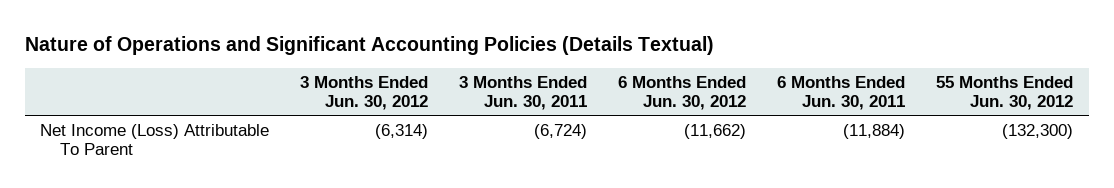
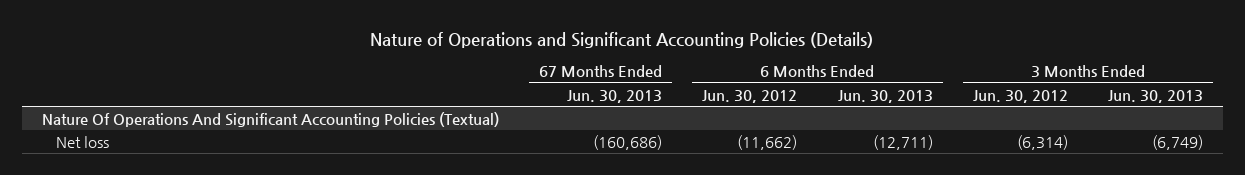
- Nature of Operations and Significant Accounting Policies (Details Textual)
+ Nature of Operations and Significant Accounting Policies (Details)
- | 3 Months Ended Jun. 30, 2012 | 3 Months Ended Jun. 30, 2011 | 6 Months Ended Jun. 30, 2012 | 6 Months Ended Jun. 30, 2011 | 55 Months Ended Jun. 30, 2012
+ | 67 Months Ended Jun. 30, 2013 | 6 Months Ended Jun. 30, 2012 | 6 Months Ended Jun. 30, 2013 | 3 Months Ended Jun. 30, 2012 | 3 Months Ended Jun. 30, 2013
- Net Income (Loss) Attributable To Parent | (6,314) | (6,724) | (11,662) | (11,884) | (132,300)
+ Nature Of Operations And Significant Accounting Policies (Textual)
+ Net loss | (160,686) | (11,662) | (12,711) | (6,314) | (6,749)

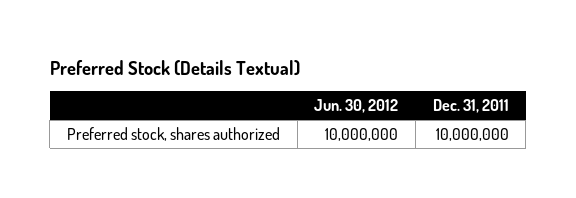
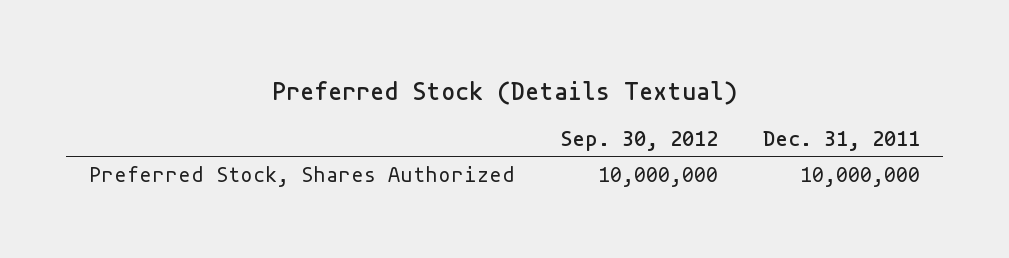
- | Jun. 30, 2012 | Dec. 31, 2011
+ | Sep. 30, 2012 | Dec. 31, 2011
- Preferred stock, shares authorized | 10,000,000 | 10,000,000
+ Preferred Stock, Shares Authorized | 10,000,000 | 10,000,000

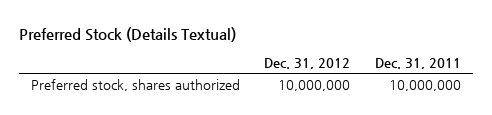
- | Sep. 30, 2012 | Dec. 31, 2011
+ | Dec. 31, 2012 | Dec. 31, 2011
- Preferred Stock, Shares Authorized | 10,000,000 | 10,000,000
+ Preferred stock, shares authorized | 10,000,000 | 10,000,000

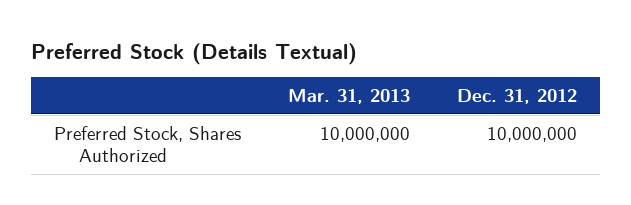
- | Dec. 31, 2012 | Dec. 31, 2011
+ | Mar. 31, 2013 | Dec. 31, 2012
- Preferred stock, shares authorized | 10,000,000 | 10,000,000
+ Preferred Stock, Shares Authorized | 10,000,000 | 10,000,000

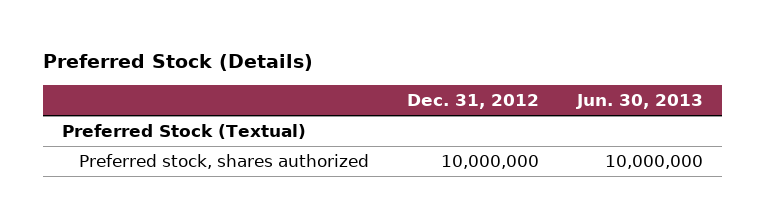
- Preferred Stock (Details Textual)
+ Preferred Stock (Details)
- | Mar. 31, 2013 | Dec. 31, 2012
+ | Dec. 31, 2012 | Jun. 30, 2013
- Preferred Stock, Shares Authorized | 10,000,000 | 10,000,000
+ Preferred Stock (Textual)
+ Preferred stock, shares authorized | 10,000,000 | 10,000,000

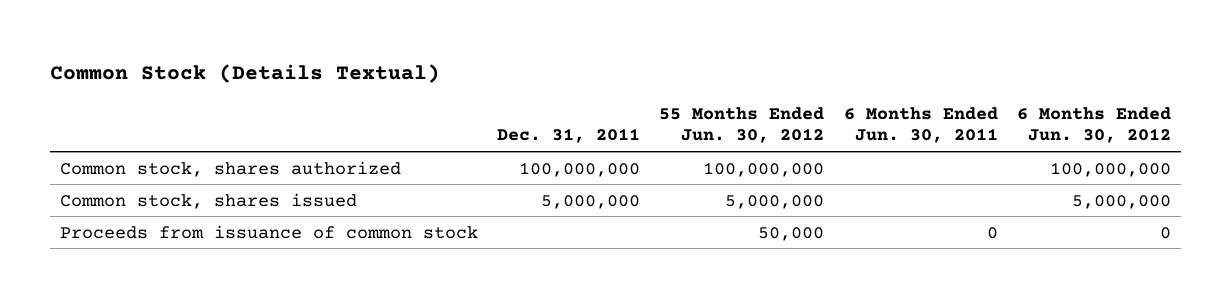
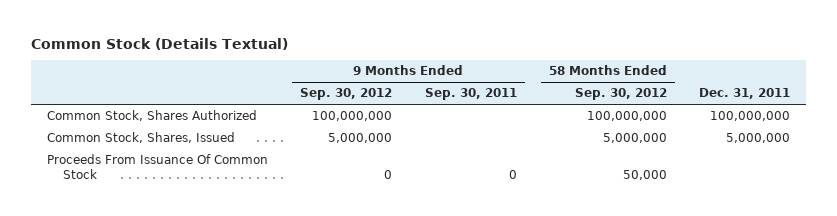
- | Dec. 31, 2011 | 55 Months Ended Jun. 30, 2012 | 6 Months Ended Jun. 30, 2011 | 6 Months Ended Jun. 30, 2012
+ | 9 Months Ended Sep. 30, 2012 | 9 Months Ended Sep. 30, 2011 | 58 Months Ended Sep. 30, 2012 | Dec. 31, 2011
- Common stock, shares authorized | 100,000,000 | 100,000,000 | | 100,000,000
- Common stock, shares issued | 5,000,000 | 5,000,000 | | 5,000,000
- Proceeds from issuance of common stock | | 50,000 | 0 | 0
+ Common Stock, Shares Authorized | 100,000,000 | | 100,000,000 | 100,000,000
+ Common Stock, Shares, Issued | 5,000,000 | | 5,000,000 | 5,000,000
+ Proceeds From Issuance Of Common Stock | 0 | 0 | 50,000 |

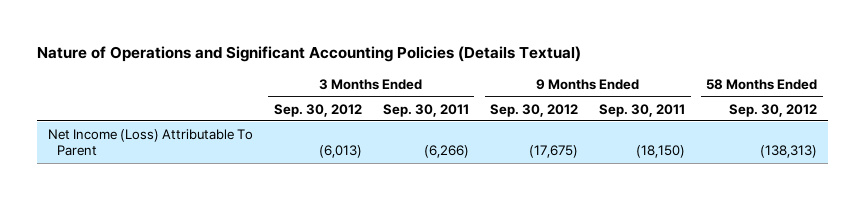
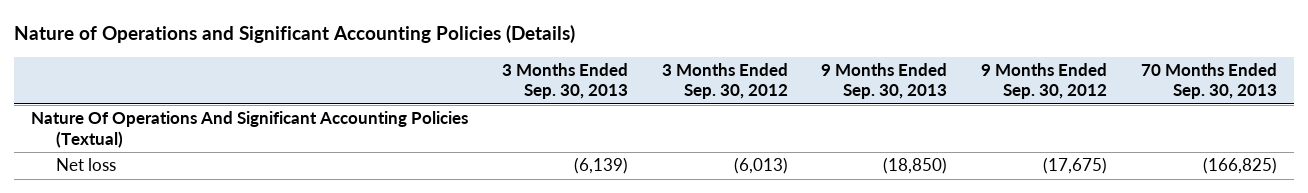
- Nature of Operations and Significant Accounting Policies (Details Textual)
+ Nature of Operations and Significant Accounting Policies (Details)
- | 3 Months Ended Sep. 30, 2012 | 3 Months Ended Sep. 30, 2011 | 9 Months Ended Sep. 30, 2012 | 9 Months Ended Sep. 30, 2011 | 58 Months Ended Sep. 30, 2012
+ | 3 Months Ended Sep. 30, 2013 | 3 Months Ended Sep. 30, 2012 | 9 Months Ended Sep. 30, 2013 | 9 Months Ended Sep. 30, 2012 | 70 Months Ended Sep. 30, 2013
- Net Income (Loss) Attributable To Parent | (6,013) | (6,266) | (17,675) | (18,150) | (138,313)
+ Nature Of Operations And Significant Accounting Policies (Textual)
+ Net loss | (6,139) | (6,013) | (18,850) | (17,675) | (166,825)

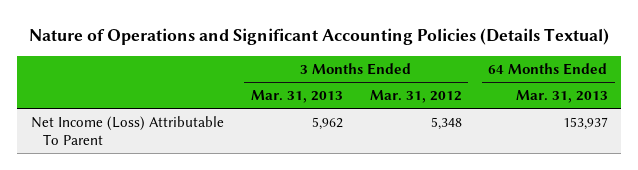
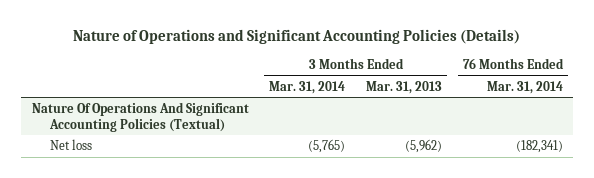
- Nature of Operations and Significant Accounting Policies (Details Textual)
+ Nature of Operations and Significant Accounting Policies (Details)
- | 3 Months Ended Mar. 31, 2013 | 3 Months Ended Mar. 31, 2012 | 64 Months Ended Mar. 31, 2013
+ | 3 Months Ended Mar. 31, 2014 | 3 Months Ended Mar. 31, 2013 | 76 Months Ended Mar. 31, 2014
- Net Income (Loss) Attributable To Parent | 5,962 | 5,348 | 153,937
+ Nature Of Operations And Significant Accounting Policies (Textual)
+ Net loss | (5,765) | (5,962) | (182,341)

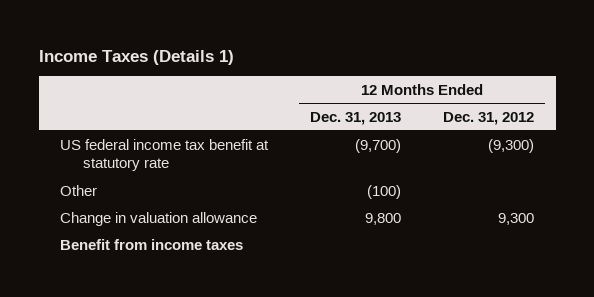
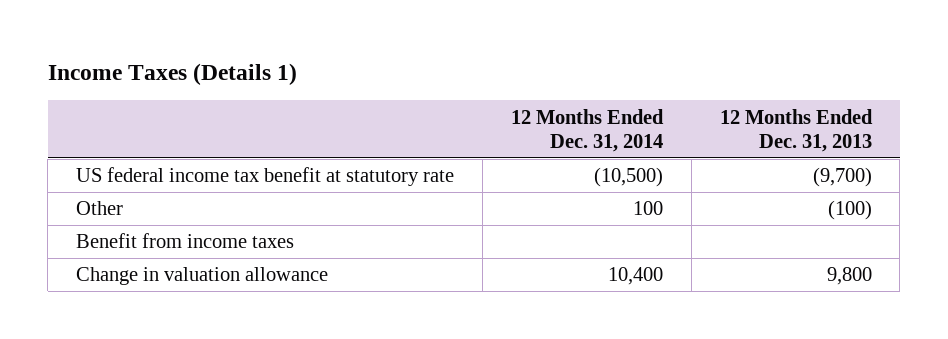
- | 12 Months Ended Dec. 31, 2013 | 12 Months Ended Dec. 31, 2012
+ | 12 Months Ended Dec. 31, 2014 | 12 Months Ended Dec. 31, 2013
moved down: Change in valuation allowance | 10,400 | 9,800

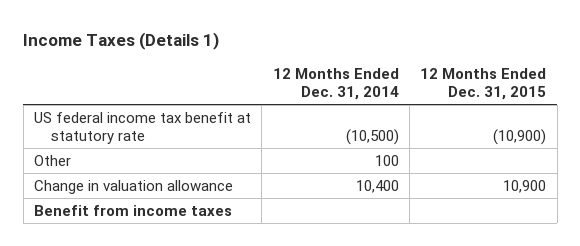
- | 12 Months Ended Dec. 31, 2014 | 12 Months Ended Dec. 31, 2013
+ | 12 Months Ended Dec. 31, 2014 | 12 Months Ended Dec. 31, 2015
moved down: Benefit from income taxes

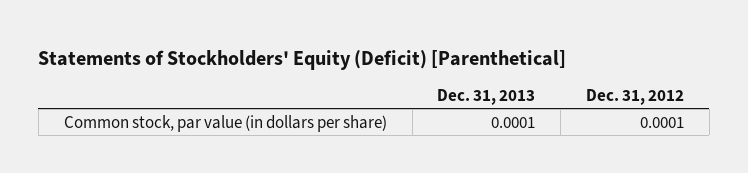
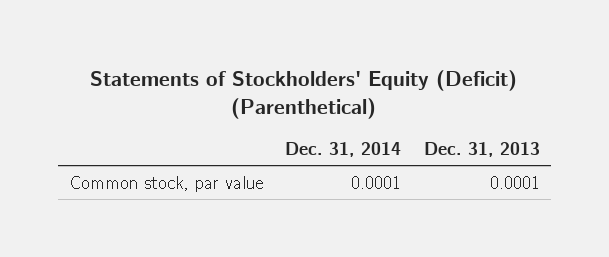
- Statements of Stockholders' Equity (Deficit) [Parenthetical]
+ Statements of Stockholders' Equity (Deficit) (Parenthetical)
- | Dec. 31, 2013 | Dec. 31, 2012
+ | Dec. 31, 2014 | Dec. 31, 2013
- Common stock, par value (in dollars per share) | 0.0001 | 0.0001
+ Common stock, par value | 0.0001 | 0.0001

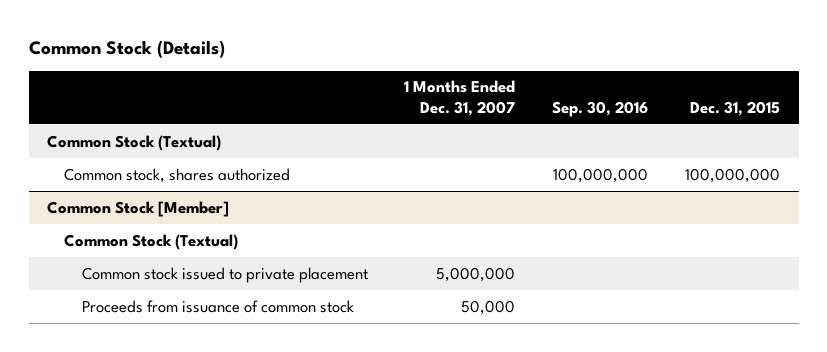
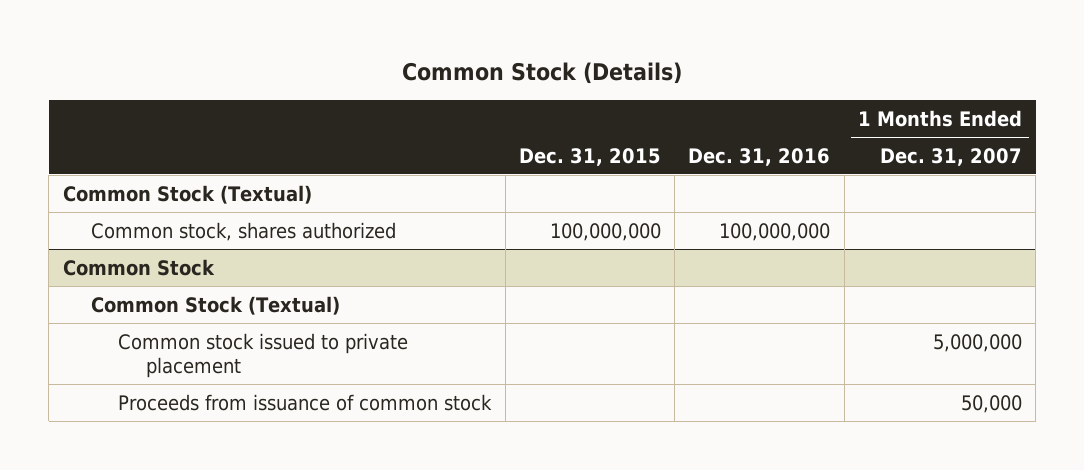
- | 1 Months Ended Dec. 31, 2007 | Sep. 30, 2016 | Dec. 31, 2015
+ | Dec. 31, 2015 | Dec. 31, 2016 | 1 Months Ended Dec. 31, 2007
- Common Stock [Member]
+ Common Stock

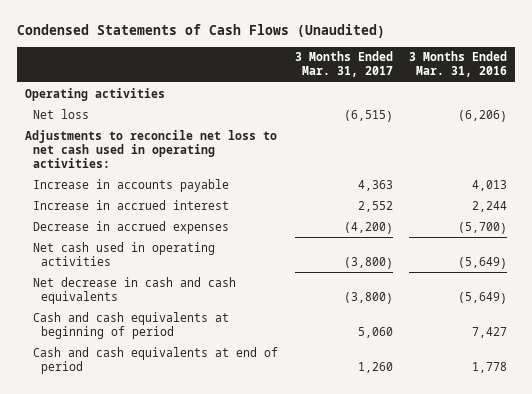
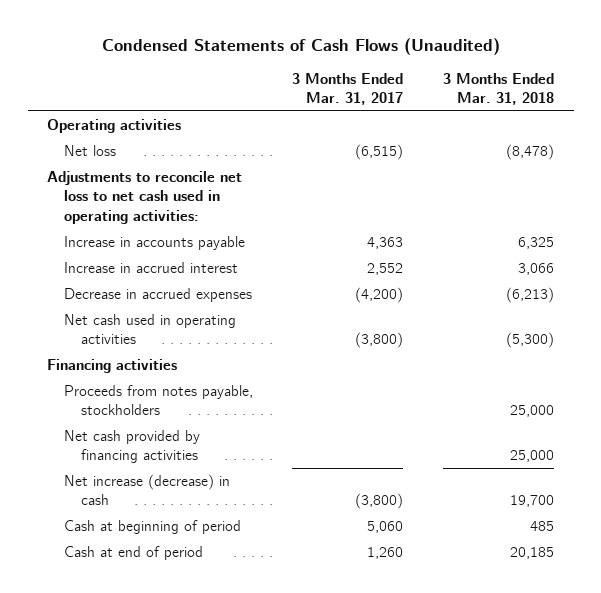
- | 3 Months Ended Mar. 31, 2017 | 3 Months Ended Mar. 31, 2016
+ | 3 Months Ended Mar. 31, 2017 | 3 Months Ended Mar. 31, 2018
- Net decrease in cash and cash equivalents | (3,800) | (5,649)
- Cash and cash equivalents at beginning of period | 5,060 | 7,427
- Cash and cash equivalents at end of period | 1,260 | 1,778
+ Financing activities
+ Proceeds from notes payable, stockholders | | 25,000
+ Net cash provided by financing activities | | 25,000
+ Net increase (decrease) in cash | (3,800) | 19,700
+ Cash at beginning of period | 5,060 | 485
+ Cash at end of period | 1,260 | 20,185

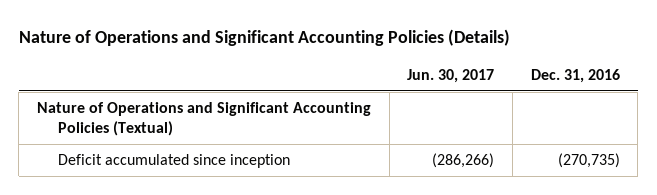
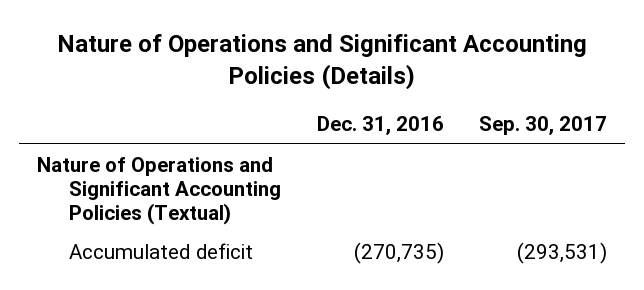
- | Jun. 30, 2017 | Dec. 31, 2016
+ | Dec. 31, 2016 | Sep. 30, 2017
- Deficit accumulated since inception | (286,266) | (270,735)
+ Accumulated deficit | (270,735) | (293,531)

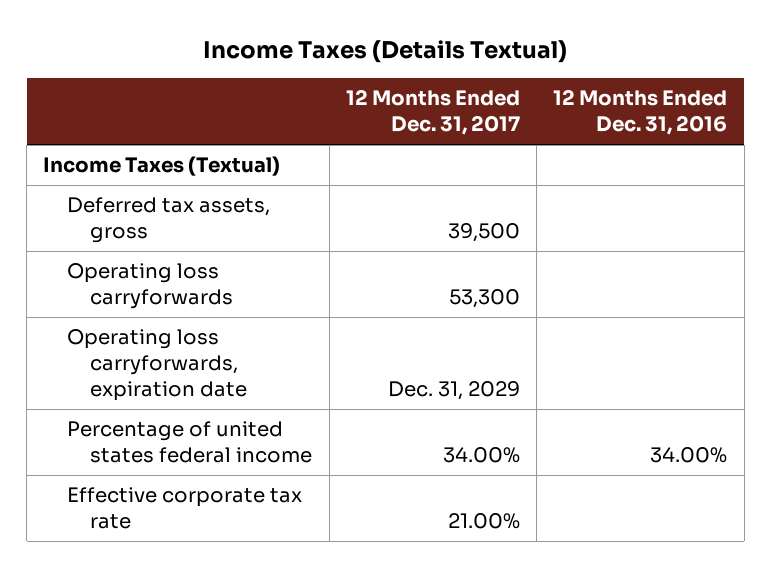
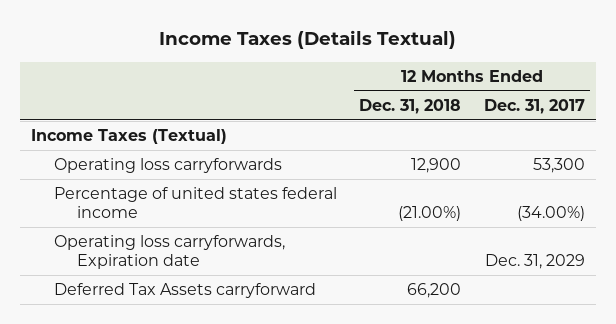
- | 12 Months Ended Dec. 31, 2017 | 12 Months Ended Dec. 31, 2016
+ | 12 Months Ended Dec. 31, 2018 | 12 Months Ended Dec. 31, 2017
- Deferred tax assets, gross | 39,500 |
- Operating loss carryforwards, expiration date | Dec. 31, 2029 |
- Percentage of united states federal income | 34.00% | 34.00%
- Effective corporate tax rate | 21.00% |
+ Percentage of united states federal income | (21.00%) | (34.00%)
+ Operating loss carryforwards, Expiration date | | Dec. 31, 2029
+ Deferred Tax Assets carryforward | 66,200 |

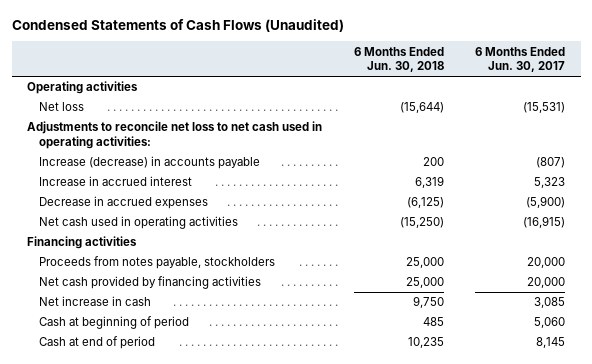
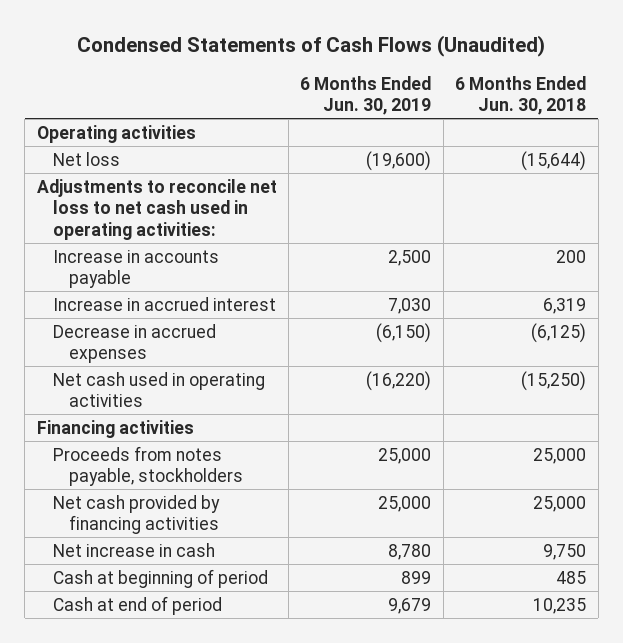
- | 6 Months Ended Jun. 30, 2018 | 6 Months Ended Jun. 30, 2017
+ | 6 Months Ended Jun. 30, 2019 | 6 Months Ended Jun. 30, 2018
- Increase (decrease) in accounts payable | 200 | (807)
+ Increase in accounts payable | 2,500 | 200

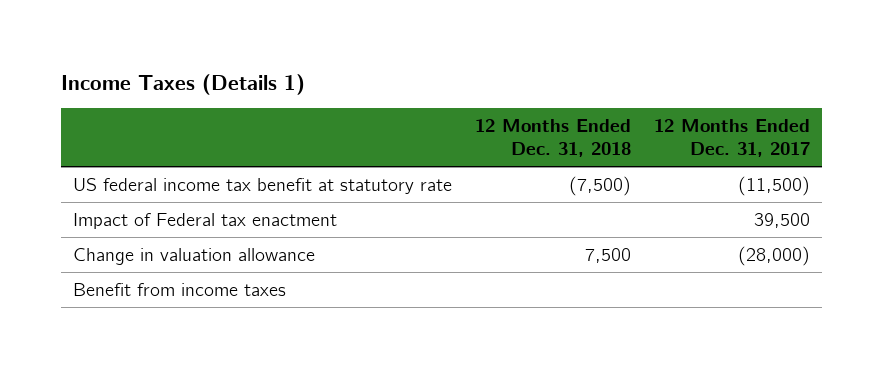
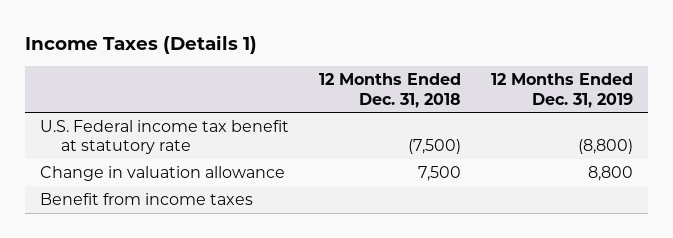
- | 12 Months Ended Dec. 31, 2018 | 12 Months Ended Dec. 31, 2017
+ | 12 Months Ended Dec. 31, 2018 | 12 Months Ended Dec. 31, 2019
- US federal income tax benefit at statutory rate | (7,500) | (11,500)
- Impact of Federal tax enactment | | 39,500
+ U.S. Federal income tax benefit at statutory rate | (7,500) | (8,800)

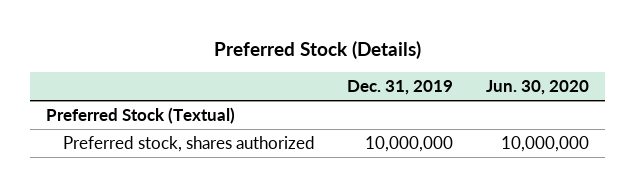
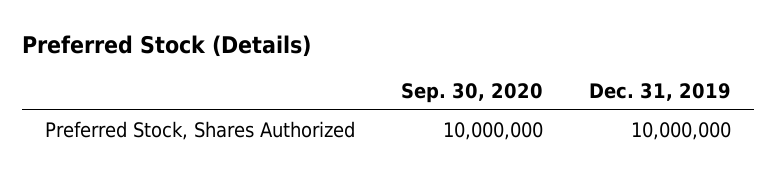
- | Dec. 31, 2019 | Jun. 30, 2020
+ | Sep. 30, 2020 | Dec. 31, 2019
- Preferred Stock (Textual)
- Preferred stock, shares authorized | 10,000,000 | 10,000,000
+ Preferred Stock, Shares Authorized | 10,000,000 | 10,000,000

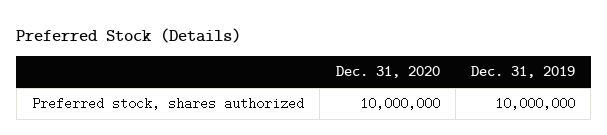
- | Sep. 30, 2020 | Dec. 31, 2019
+ | Dec. 31, 2020 | Dec. 31, 2019
- Preferred Stock, Shares Authorized | 10,000,000 | 10,000,000
+ Preferred stock, shares authorized | 10,000,000 | 10,000,000

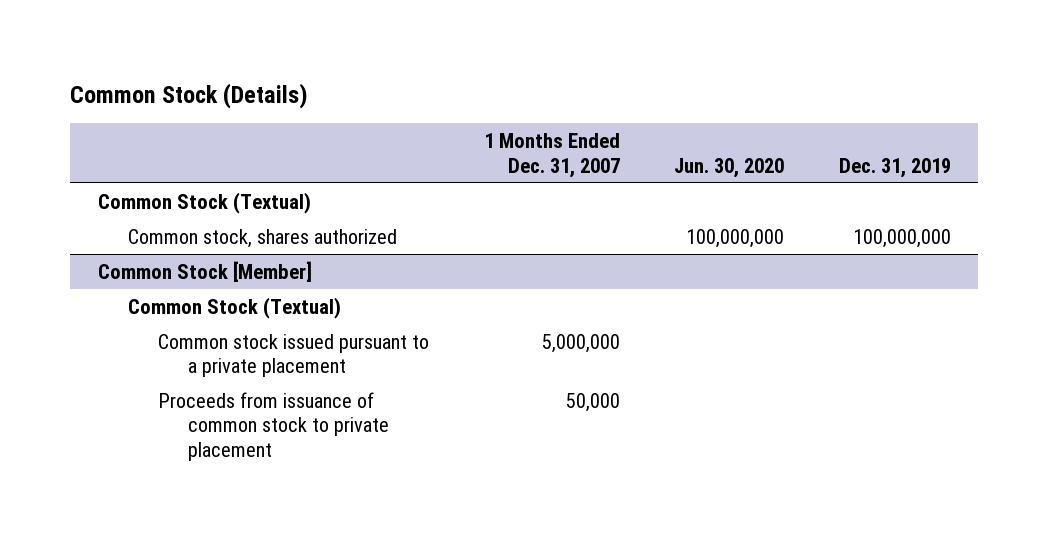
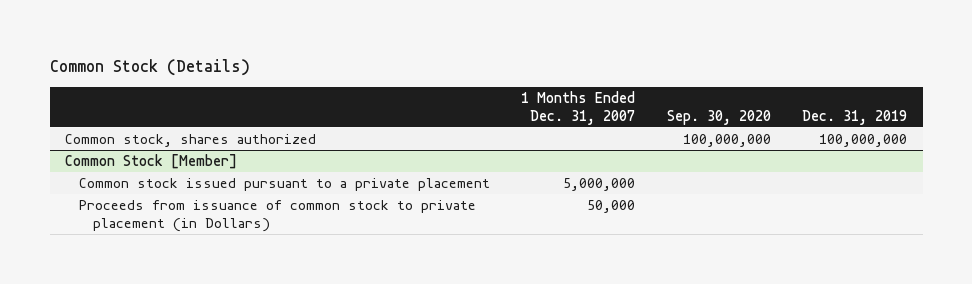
- | 1 Months Ended Dec. 31, 2007 | Jun. 30, 2020 | Dec. 31, 2019
+ | 1 Months Ended Dec. 31, 2007 | Sep. 30, 2020 | Dec. 31, 2019
- Common Stock (Textual)
@ Common Stock [Member]
- Common Stock (Textual)
- Proceeds from issuance of common stock to private placement | 50,000 | |
+ Proceeds from issuance of common stock to private placement (in Dollars) | 50,000 | |

